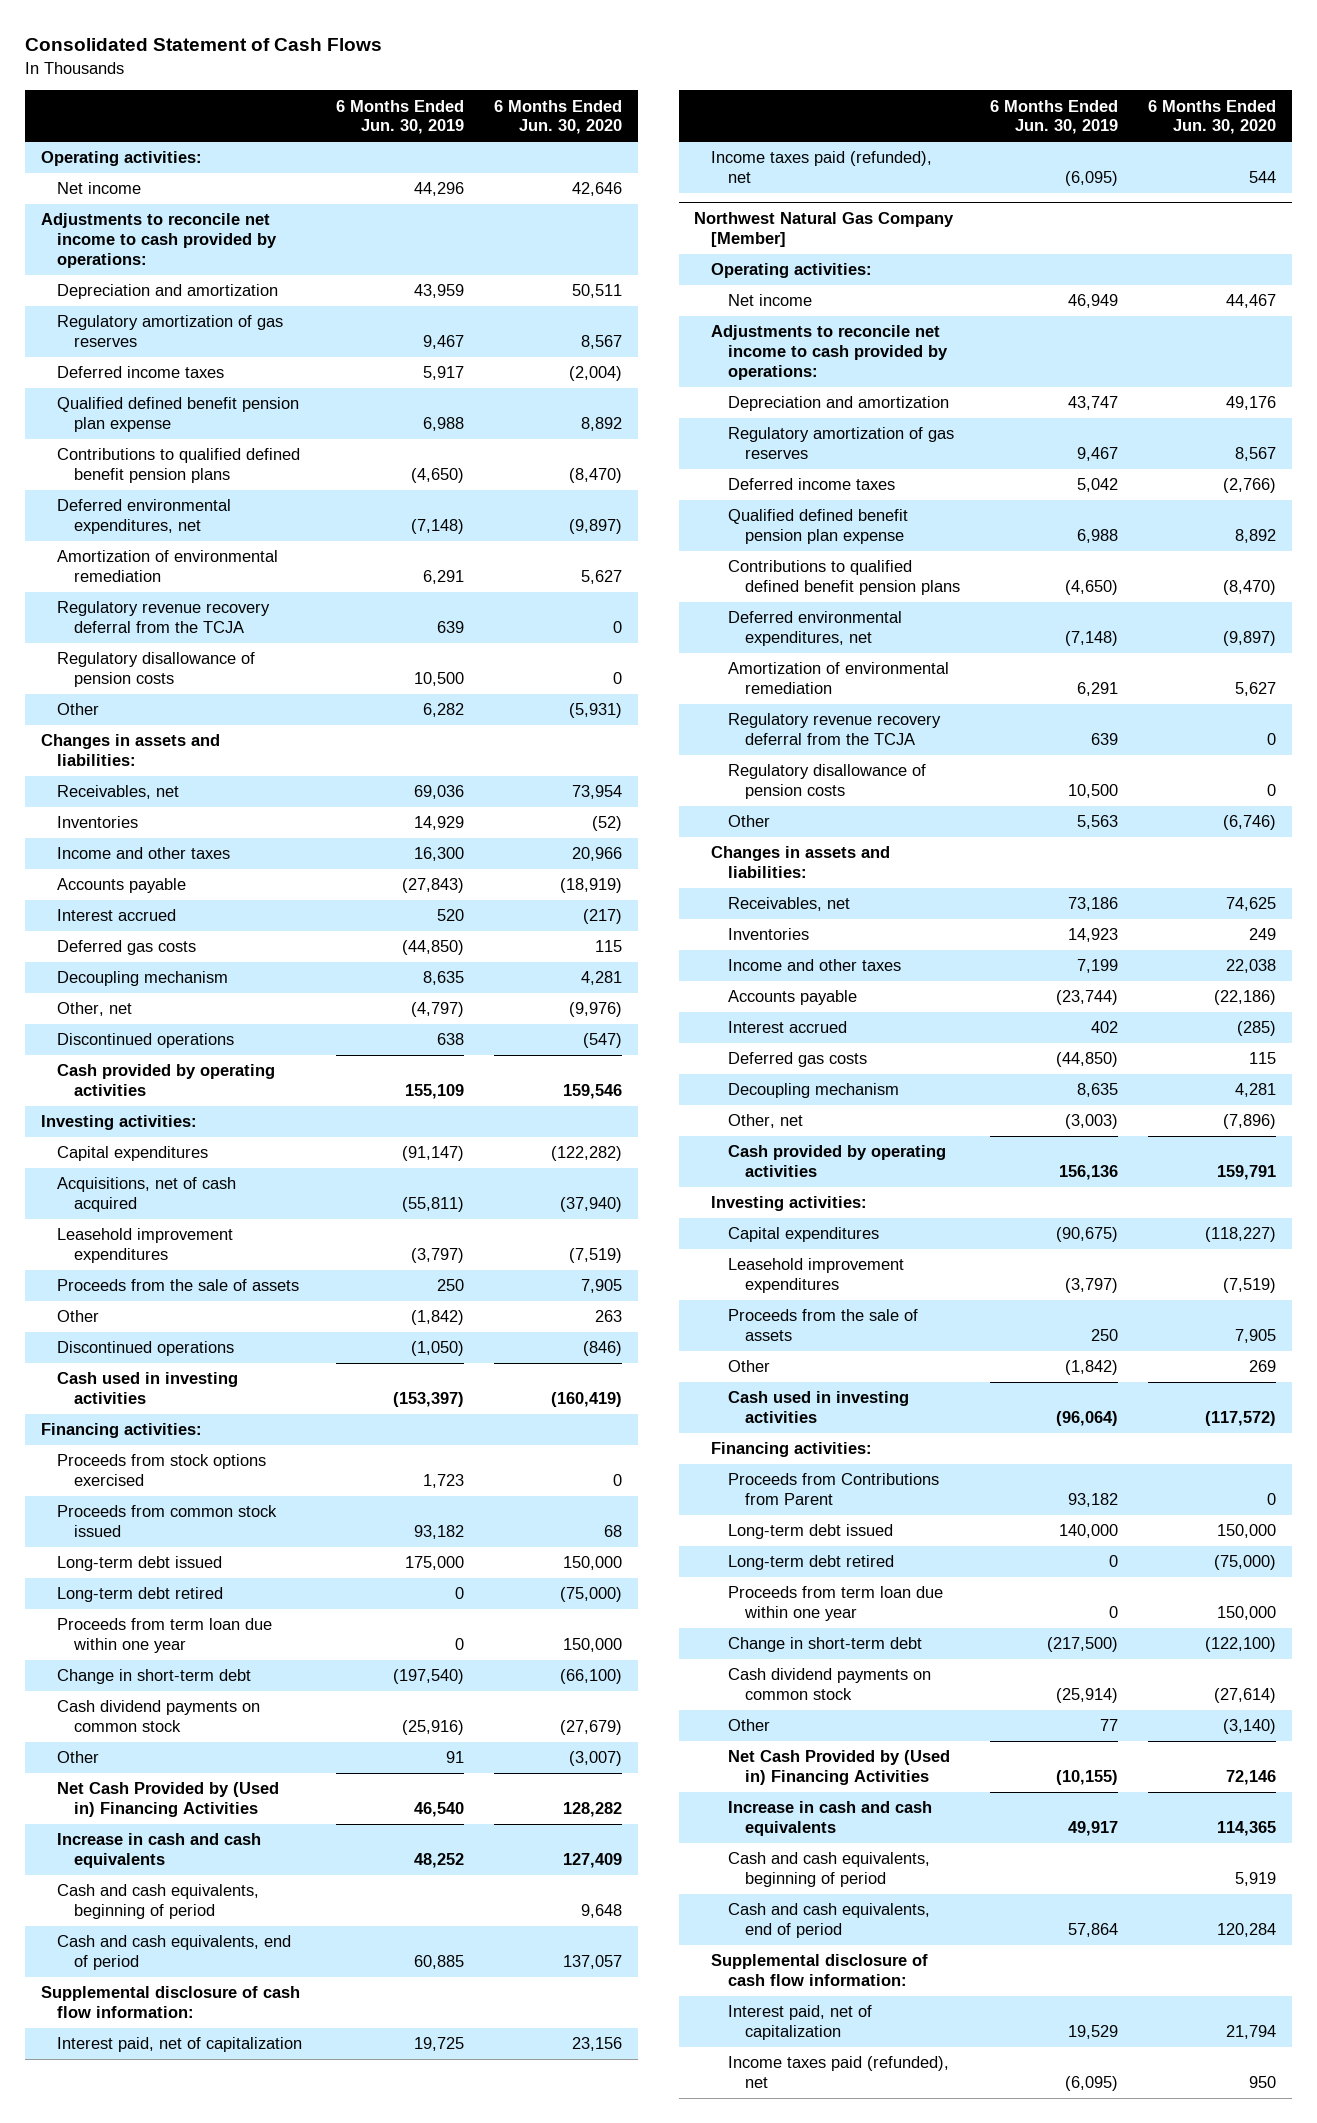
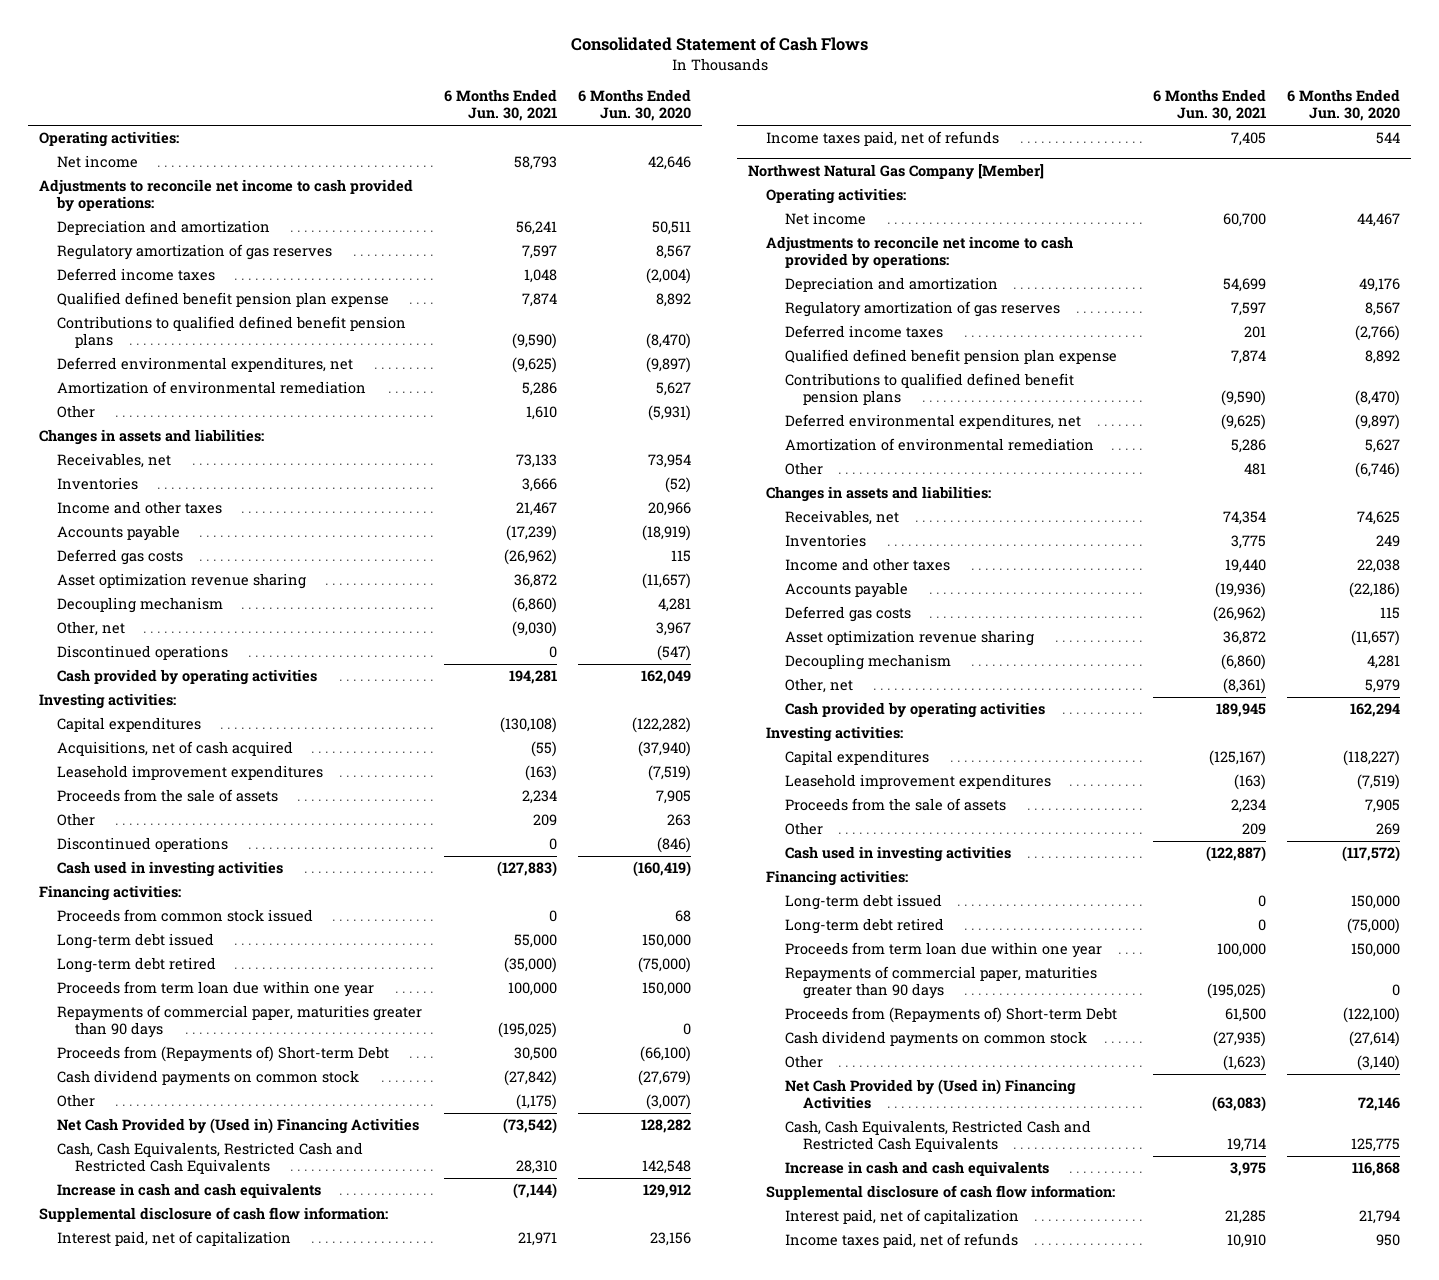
- | 6 Months Ended Jun. 30, 2019 | 6 Months Ended Jun. 30, 2020
+ | 6 Months Ended Jun. 30, 2021 | 6 Months Ended Jun. 30, 2020
- Regulatory revenue recovery deferral from the TCJA | 639 | 0
- Regulatory disallowance of pension costs | 10,500 | 0
- Interest accrued | 520 | (217)
+ Asset optimization revenue sharing | 36,872 | (11,657)
- Other, net | (4,797) | (9,976)
+ Other, net | (9,030) | 3,967
- Cash provided by operating activities | 155,109 | 159,546
+ Cash provided by operating activities | 194,281 | 162,049
- Proceeds from stock options exercised | 1,723 | 0
- Change in short-term debt | (197,540) | (66,100)
+ Repayments of commercial paper, maturities greater than 90 days | (195,025) | 0
+ Proceeds from (Repayments of) Short-term Debt | 30,500 | (66,100)
- Increase in cash and cash equivalents | 48,252 | 127,409
- Cash and cash equivalents, beginning of period | | 9,648
- Cash and cash equivalents, end of period | 60,885 | 137,057
+ Cash, Cash Equivalents, Restricted Cash and Restricted Cash Equivalents | 28,310 | 142,548
+ Increase in cash and cash equivalents | (7,144) | 129,912
- Income taxes paid (refunded), net | (6,095) | 544
+ Income taxes paid, net of refunds | 7,405 | 544
@ Northwest Natural Gas Company [Member]
- Regulatory revenue recovery deferral from the TCJA | 639 | 0
- Regulatory disallowance of pension costs | 10,500 | 0
- Interest accrued | 402 | (285)
+ Asset optimization revenue sharing | 36,872 | (11,657)
- Other, net | (3,003) | (7,896)
- Cash provided by operating activities | 156,136 | 159,791
+ Other, net | (8,361) | 5,979
+ Cash provided by operating activities | 189,945 | 162,294
- Proceeds from Contributions from Parent | 93,182 | 0
- Change in short-term debt | (217,500) | (122,100)
+ Repayments of commercial paper, maturities greater than 90 days | (195,025) | 0
+ Proceeds from (Repayments of) Short-term Debt | 61,500 | (122,100)
- Increase in cash and cash equivalents | 49,917 | 114,365
- Cash and cash equivalents, beginning of period | | 5,919
- Cash and cash equivalents, end of period | 57,864 | 120,284
+ Cash, Cash Equivalents, Restricted Cash and Restricted Cash Equivalents | 19,714 | 125,775
+ Increase in cash and cash equivalents | 3,975 | 116,868
- Income taxes paid (refunded), net | (6,095) | 950
+ Income taxes paid, net of refunds | 10,910 | 950

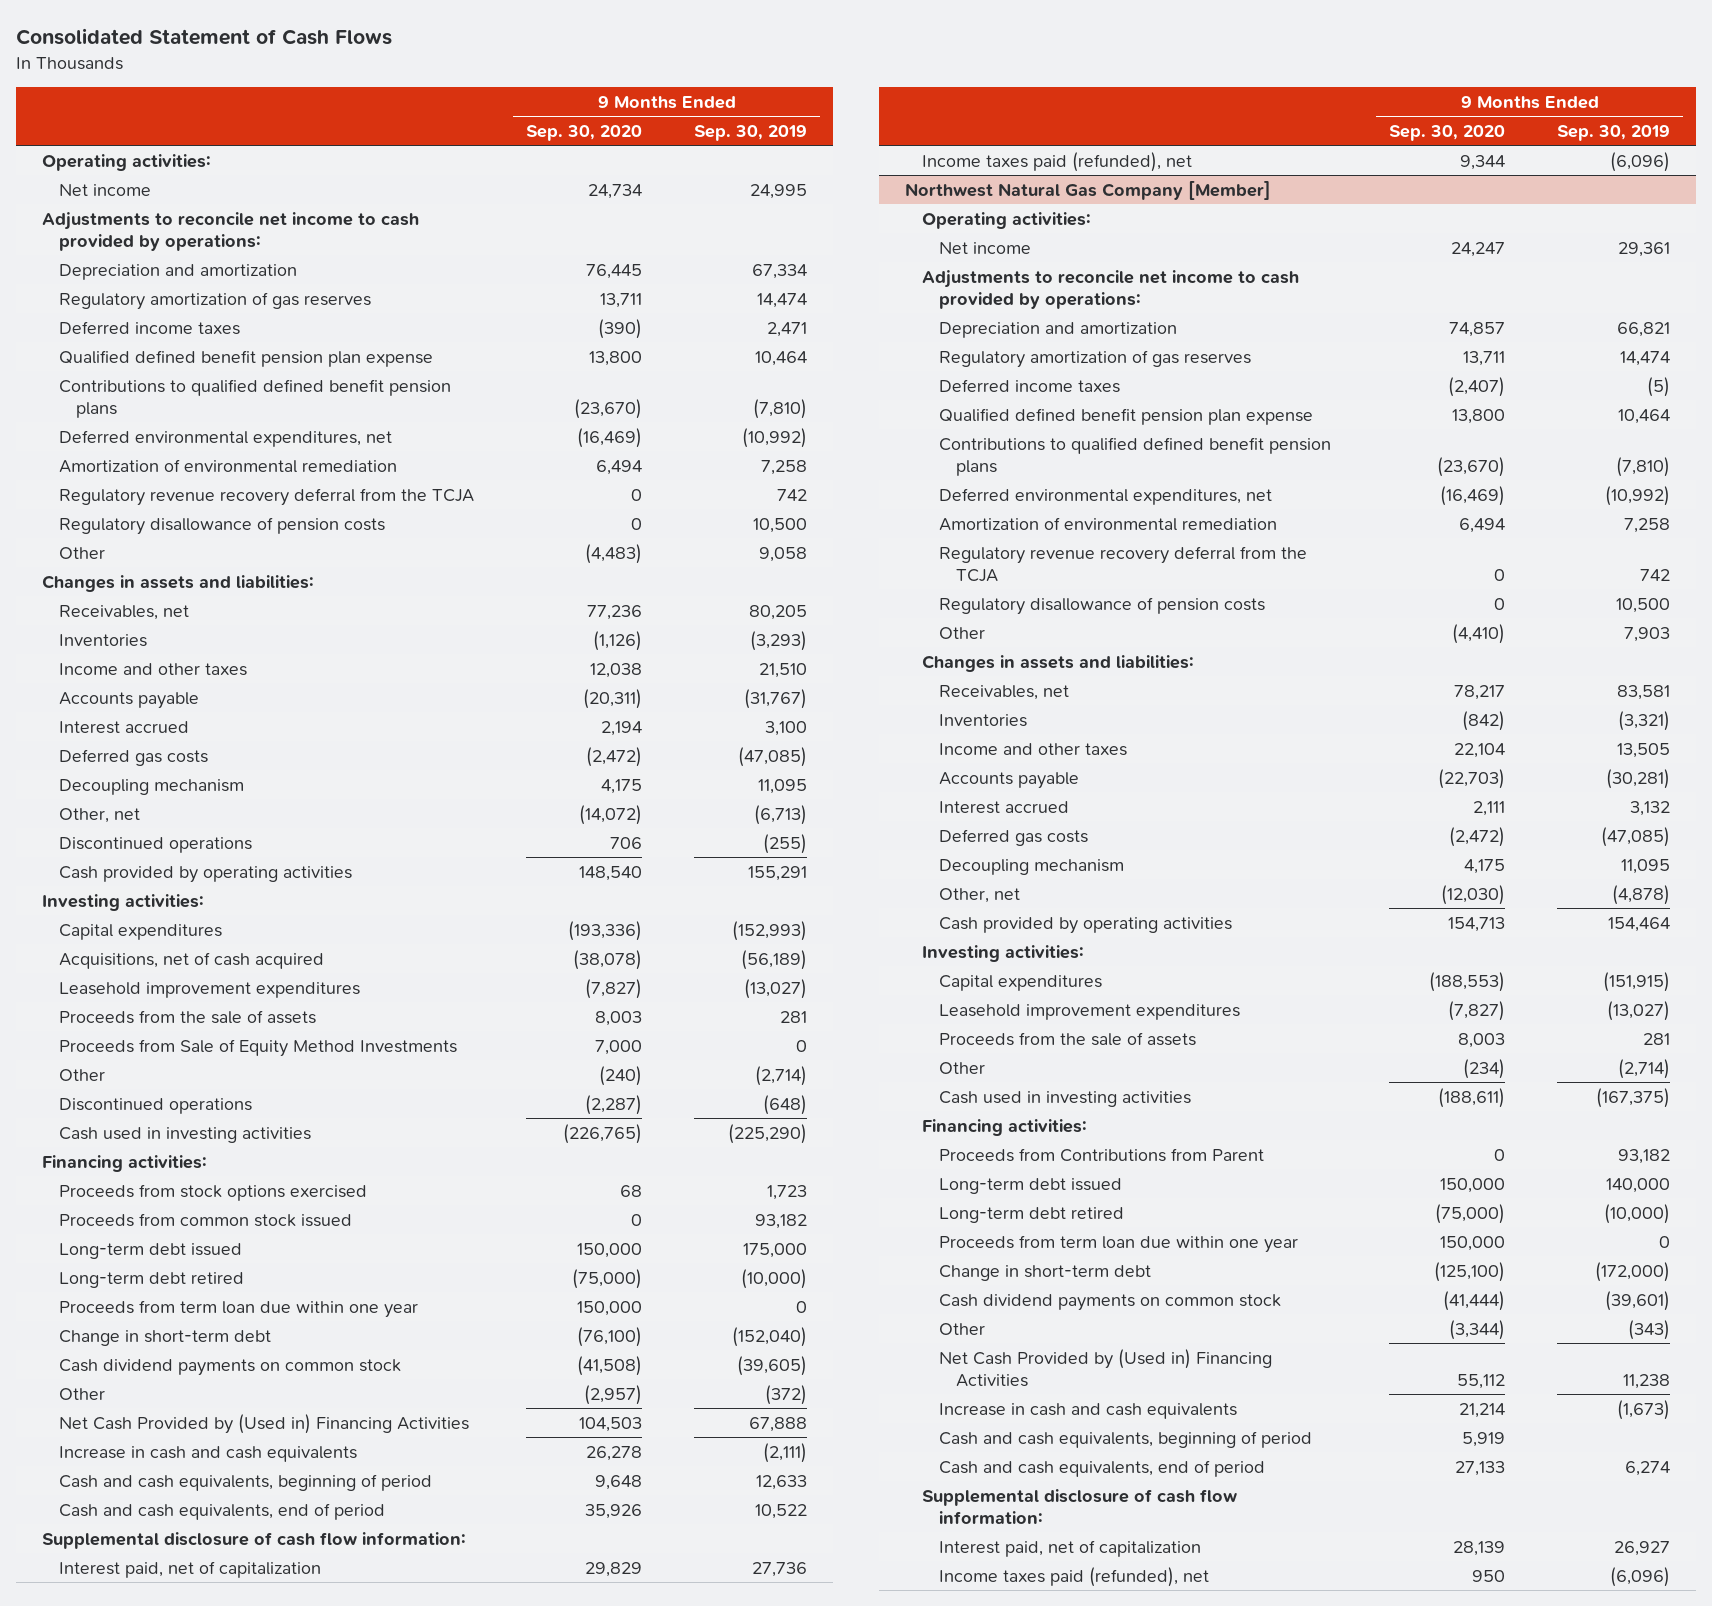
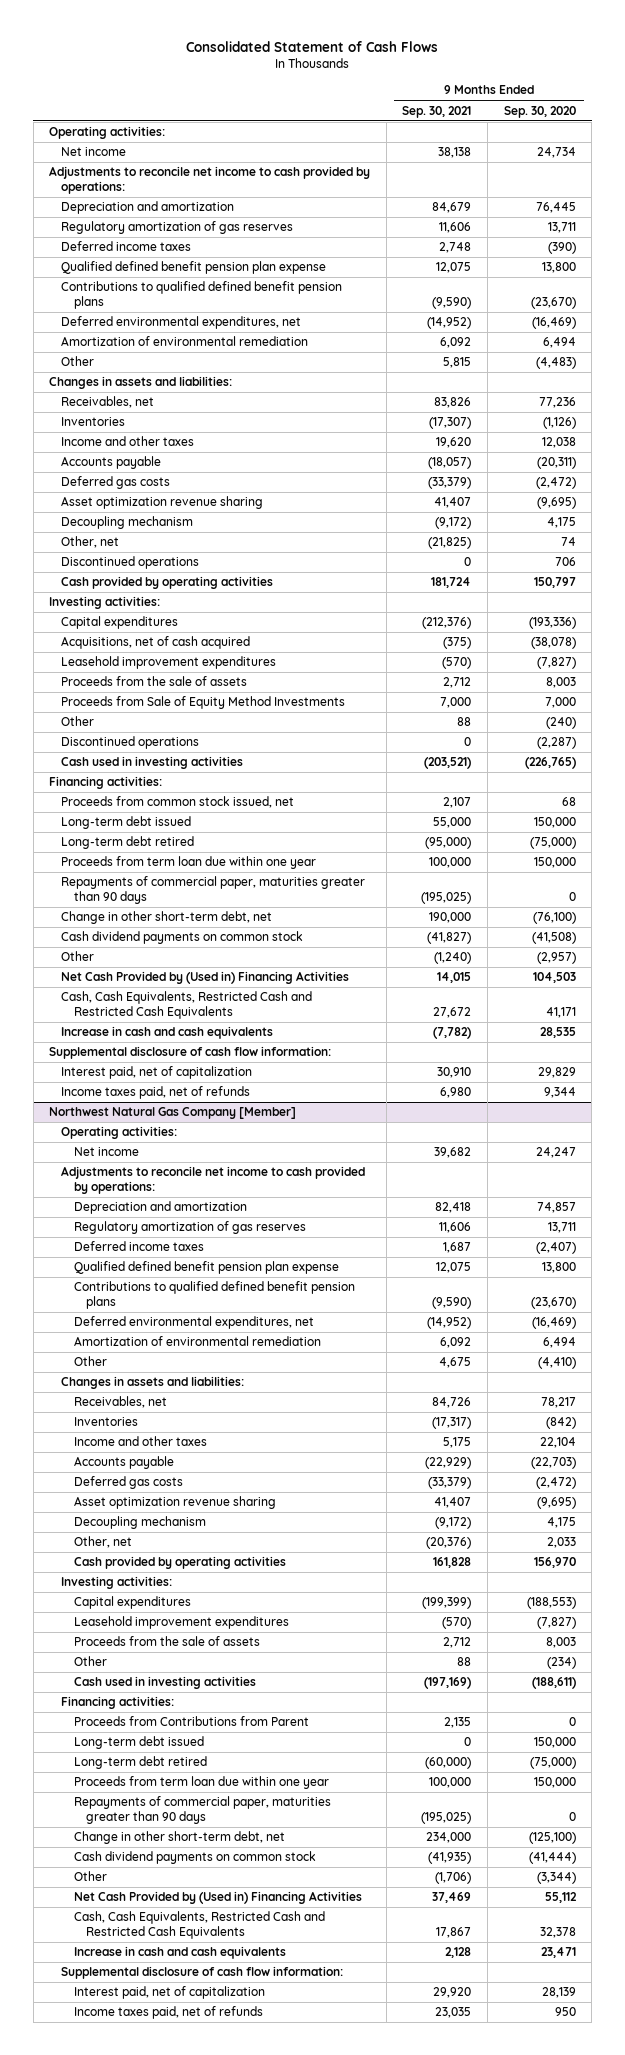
- | 9 Months Ended Sep. 30, 2020 | 9 Months Ended Sep. 30, 2019
+ | 9 Months Ended Sep. 30, 2021 | 9 Months Ended Sep. 30, 2020
- Regulatory revenue recovery deferral from the TCJA | 0 | 742
- Regulatory disallowance of pension costs | 0 | 10,500
- Interest accrued | 2,194 | 3,100
+ Asset optimization revenue sharing | 41,407 | (9,695)
- Other, net | (14,072) | (6,713)
+ Other, net | (21,825) | 74
- Cash provided by operating activities | 148,540 | 155,291
+ Cash provided by operating activities | 181,724 | 150,797
- Proceeds from stock options exercised | 68 | 1,723
- Proceeds from common stock issued | 0 | 93,182
+ Proceeds from common stock issued, net | 2,107 | 68
- Change in short-term debt | (76,100) | (152,040)
+ Repayments of commercial paper, maturities greater than 90 days | (195,025) | 0
+ Change in other short-term debt, net | 190,000 | (76,100)
- Increase in cash and cash equivalents | 26,278 | (2,111)
- Cash and cash equivalents, beginning of period | 9,648 | 12,633
- Cash and cash equivalents, end of period | 35,926 | 10,522
+ Cash, Cash Equivalents, Restricted Cash and Restricted Cash Equivalents | 27,672 | 41,171
+ Increase in cash and cash equivalents | (7,782) | 28,535
- Income taxes paid (refunded), net | 9,344 | (6,096)
+ Income taxes paid, net of refunds | 6,980 | 9,344
@ Northwest Natural Gas Company [Member]
- Regulatory revenue recovery deferral from the TCJA | 0 | 742
- Regulatory disallowance of pension costs | 0 | 10,500
- Interest accrued | 2,111 | 3,132
+ Asset optimization revenue sharing | 41,407 | (9,695)
- Other, net | (12,030) | (4,878)
- Cash provided by operating activities | 154,713 | 154,464
+ Other, net | (20,376) | 2,033
+ Cash provided by operating activities | 161,828 | 156,970
- Change in short-term debt | (125,100) | (172,000)
+ Repayments of commercial paper, maturities greater than 90 days | (195,025) | 0
+ Change in other short-term debt, net | 234,000 | (125,100)
- Increase in cash and cash equivalents | 21,214 | (1,673)
- Cash and cash equivalents, beginning of period | 5,919 |
- Cash and cash equivalents, end of period | 27,133 | 6,274
+ Cash, Cash Equivalents, Restricted Cash and Restricted Cash Equivalents | 17,867 | 32,378
+ Increase in cash and cash equivalents | 2,128 | 23,471
- Income taxes paid (refunded), net | 950 | (6,096)
+ Income taxes paid, net of refunds | 23,035 | 950

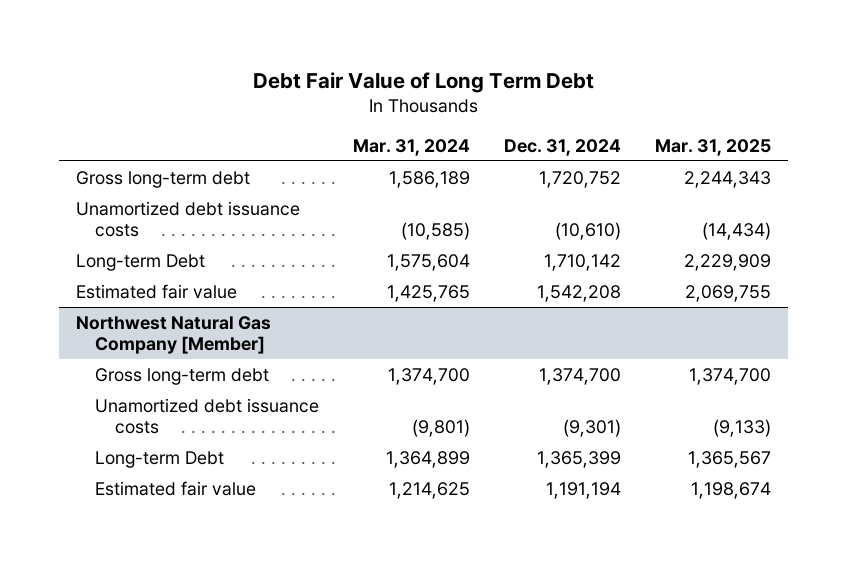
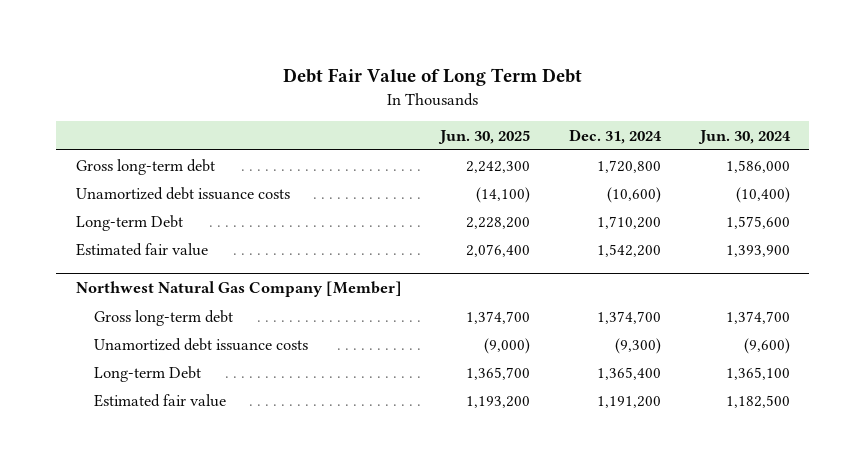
- | Mar. 31, 2024 | Dec. 31, 2024 | Mar. 31, 2025
+ | Jun. 30, 2025 | Dec. 31, 2024 | Jun. 30, 2024
- Gross long-term debt | 1,586,189 | 1,720,752 | 2,244,343
- Unamortized debt issuance costs | (10,585) | (10,610) | (14,434)
- Long-term Debt | 1,575,604 | 1,710,142 | 2,229,909
- Estimated fair value | 1,425,765 | 1,542,208 | 2,069,755
+ Gross long-term debt | 2,242,300 | 1,720,800 | 1,586,000
+ Unamortized debt issuance costs | (14,100) | (10,600) | (10,400)
+ Long-term Debt | 2,228,200 | 1,710,200 | 1,575,600
+ Estimated fair value | 2,076,400 | 1,542,200 | 1,393,900
@ Northwest Natural Gas Company [Member]
- Unamortized debt issuance costs | (9,801) | (9,301) | (9,133)
- Long-term Debt | 1,364,899 | 1,365,399 | 1,365,567
- Estimated fair value | 1,214,625 | 1,191,194 | 1,198,674
+ Unamortized debt issuance costs | (9,000) | (9,300) | (9,600)
+ Long-term Debt | 1,365,700 | 1,365,400 | 1,365,100
+ Estimated fair value | 1,193,200 | 1,191,200 | 1,182,500

